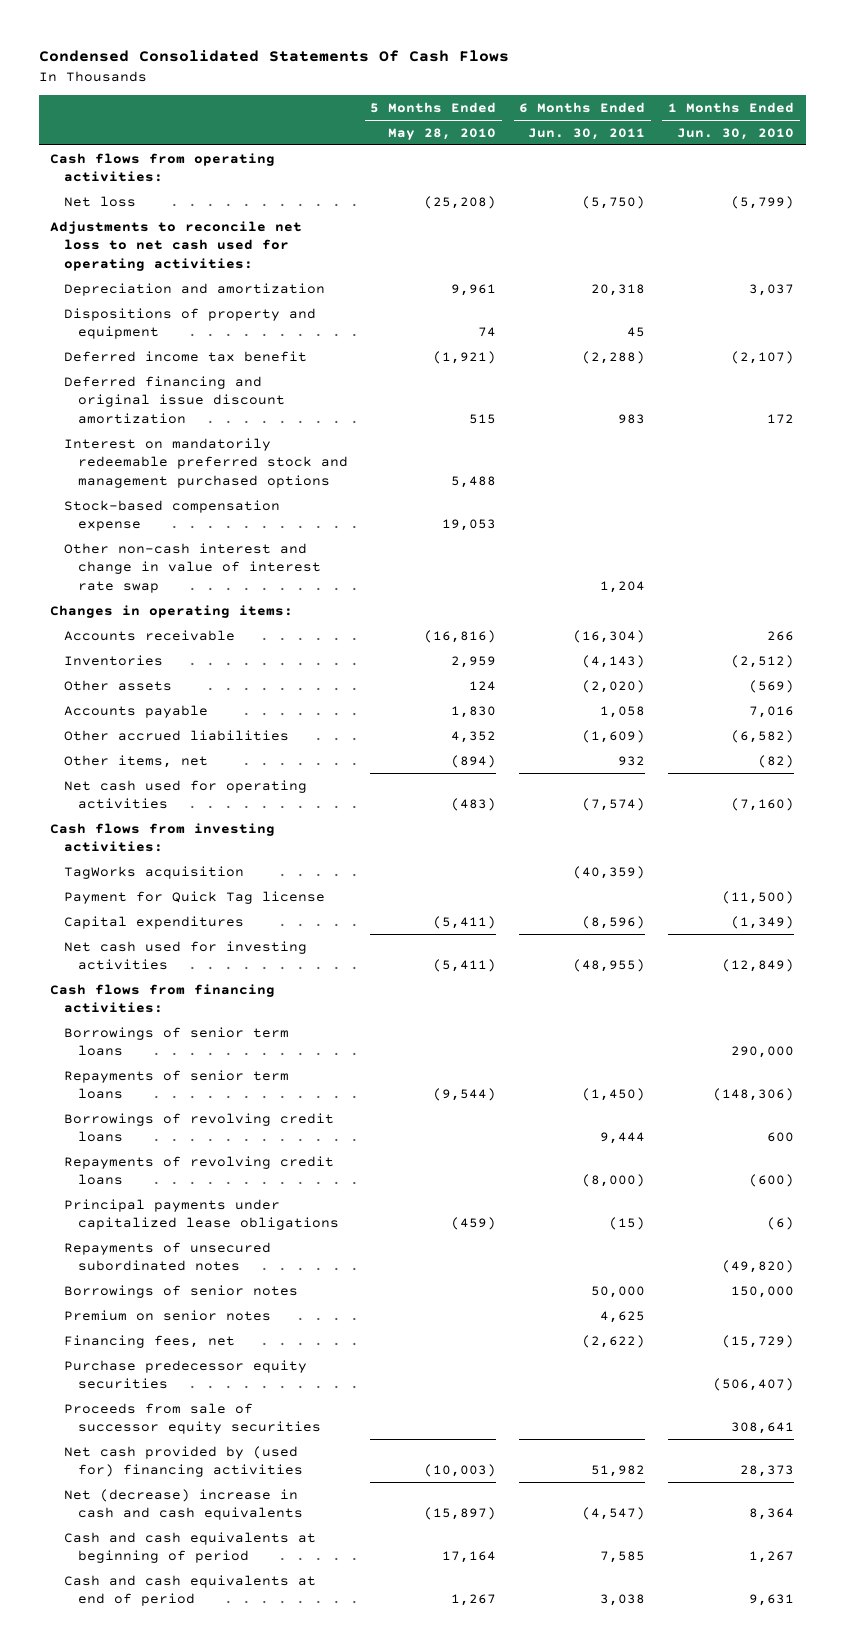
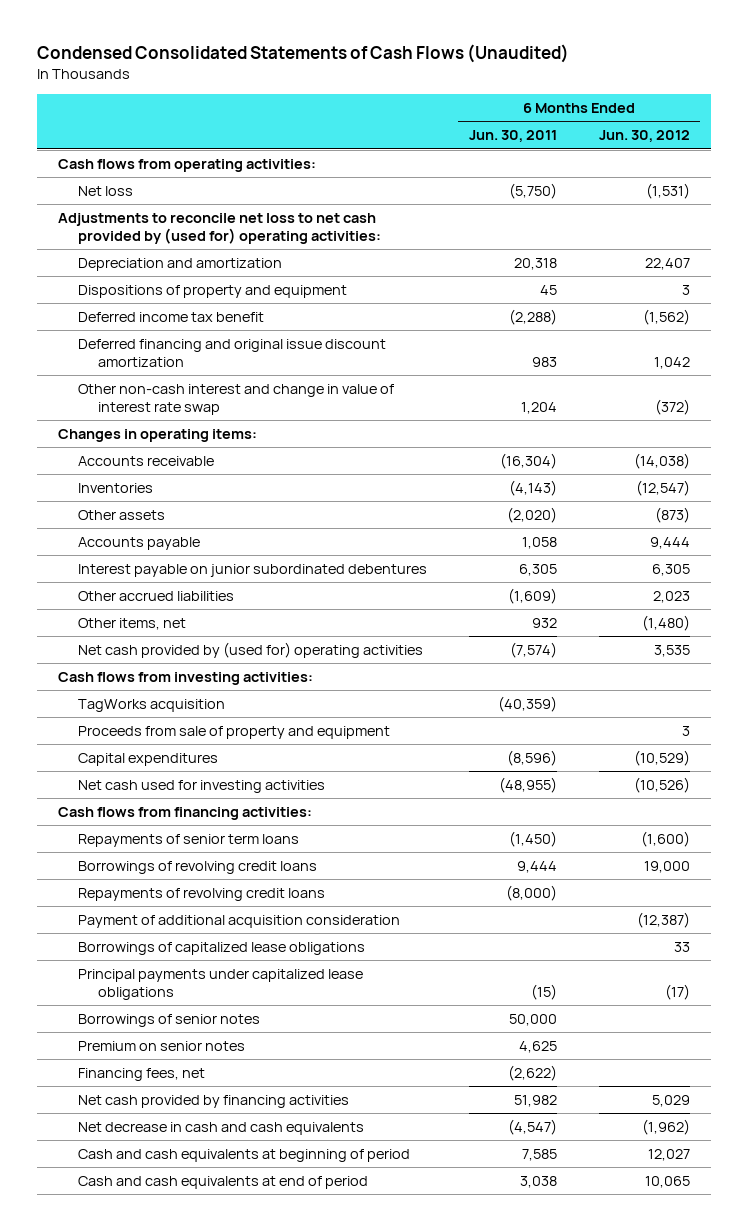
- Condensed Consolidated Statements Of Cash Flows
+ Condensed Consolidated Statements of Cash Flows (Unaudited)
- | 5 Months Ended May 28, 2010 | 6 Months Ended Jun. 30, 2011 | 1 Months Ended Jun. 30, 2010
+ | 6 Months Ended Jun. 30, 2011 | 6 Months Ended Jun. 30, 2012
- Adjustments to reconcile net loss to net cash used for operating activities:
+ Adjustments to reconcile net loss to net cash provided by (used for) operating activities:
- Interest on mandatorily redeemable preferred stock and management purchased options | 5,488 | |
- Stock-based compensation expense | 19,053 | |
+ Interest payable on junior subordinated debentures | 6,305 | 6,305
- Net cash used for operating activities | (483) | (7,574) | (7,160)
+ Net cash provided by (used for) operating activities | (7,574) | 3,535
- Payment for Quick Tag license | | | (11,500)
+ Proceeds from sale of property and equipment | | 3
- Borrowings of senior term loans | | | 290,000
+ Payment of additional acquisition consideration | | (12,387)
+ Borrowings of capitalized lease obligations | | 33
- Repayments of unsecured subordinated notes | | | (49,820)
- Purchase predecessor equity securities | | | (506,407)
- Proceeds from sale of successor equity securities | | | 308,641
- Net cash provided by (used for) financing activities | (10,003) | 51,982 | 28,373
- Net (decrease) increase in cash and cash equivalents | (15,897) | (4,547) | 8,364
+ Net cash provided by financing activities | 51,982 | 5,029
+ Net decrease in cash and cash equivalents | (4,547) | (1,962)

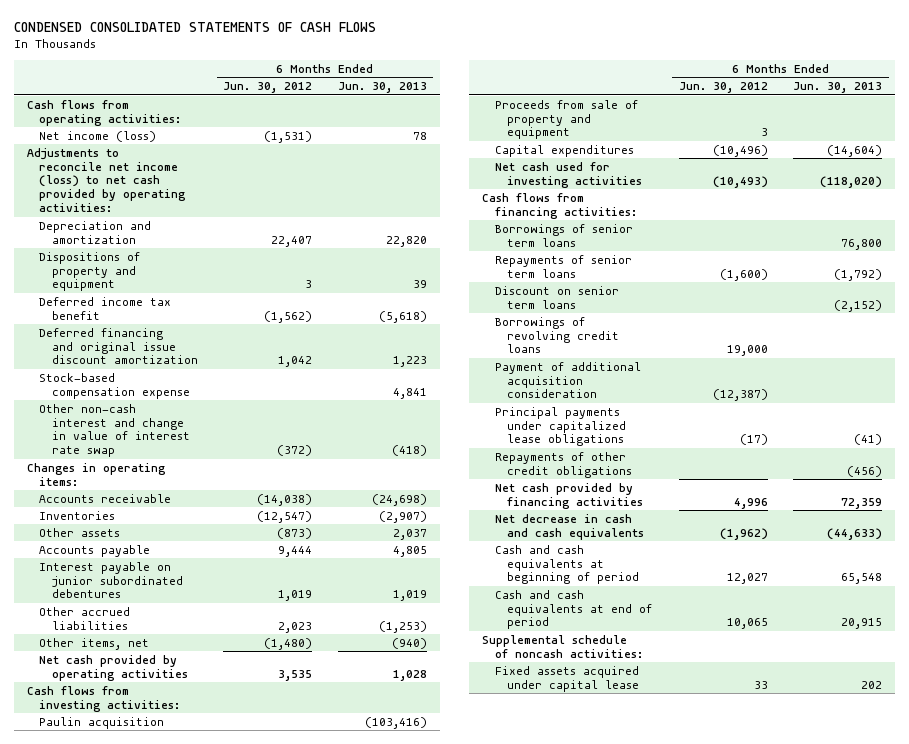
- Condensed Consolidated Statements of Cash Flows (Unaudited)
+ CONDENSED CONSOLIDATED STATEMENTS OF CASH FLOWS
- | 6 Months Ended Jun. 30, 2011 | 6 Months Ended Jun. 30, 2012
+ | 6 Months Ended Jun. 30, 2012 | 6 Months Ended Jun. 30, 2013
- Net loss | (5,750) | (1,531)
- Adjustments to reconcile net loss to net cash provided by (used for) operating activities:
+ Net income (loss) | (1,531) | 78
+ Adjustments to reconcile net income (loss) to net cash provided by operating activities:
+ Stock-based compensation expense | | 4,841
- Interest payable on junior subordinated debentures | 6,305 | 6,305
+ Interest payable on junior subordinated debentures | 1,019 | 1,019
- Net cash provided by (used for) operating activities | (7,574) | 3,535
+ Net cash provided by operating activities | 3,535 | 1,028
- TagWorks acquisition | (40,359) |
+ Paulin acquisition | | (103,416)
- Capital expenditures | (8,596) | (10,529)
- Net cash used for investing activities | (48,955) | (10,526)
+ Capital expenditures | (10,496) | (14,604)
+ Net cash used for investing activities | (10,493) | (118,020)
+ Borrowings of senior term loans | | 76,800
+ Discount on senior term loans | | (2,152)
- Repayments of revolving credit loans | (8,000) |
- Borrowings of capitalized lease obligations | | 33
- Borrowings of senior notes | 50,000 |
- Premium on senior notes | 4,625 |
- Financing fees, net | (2,622) |
- Net cash provided by financing activities | 51,982 | 5,029
+ Repayments of other credit obligations | | (456)
+ Net cash provided by financing activities | 4,996 | 72,359
+ Supplemental schedule of noncash activities:
+ Fixed assets acquired under capital lease | 33 | 202

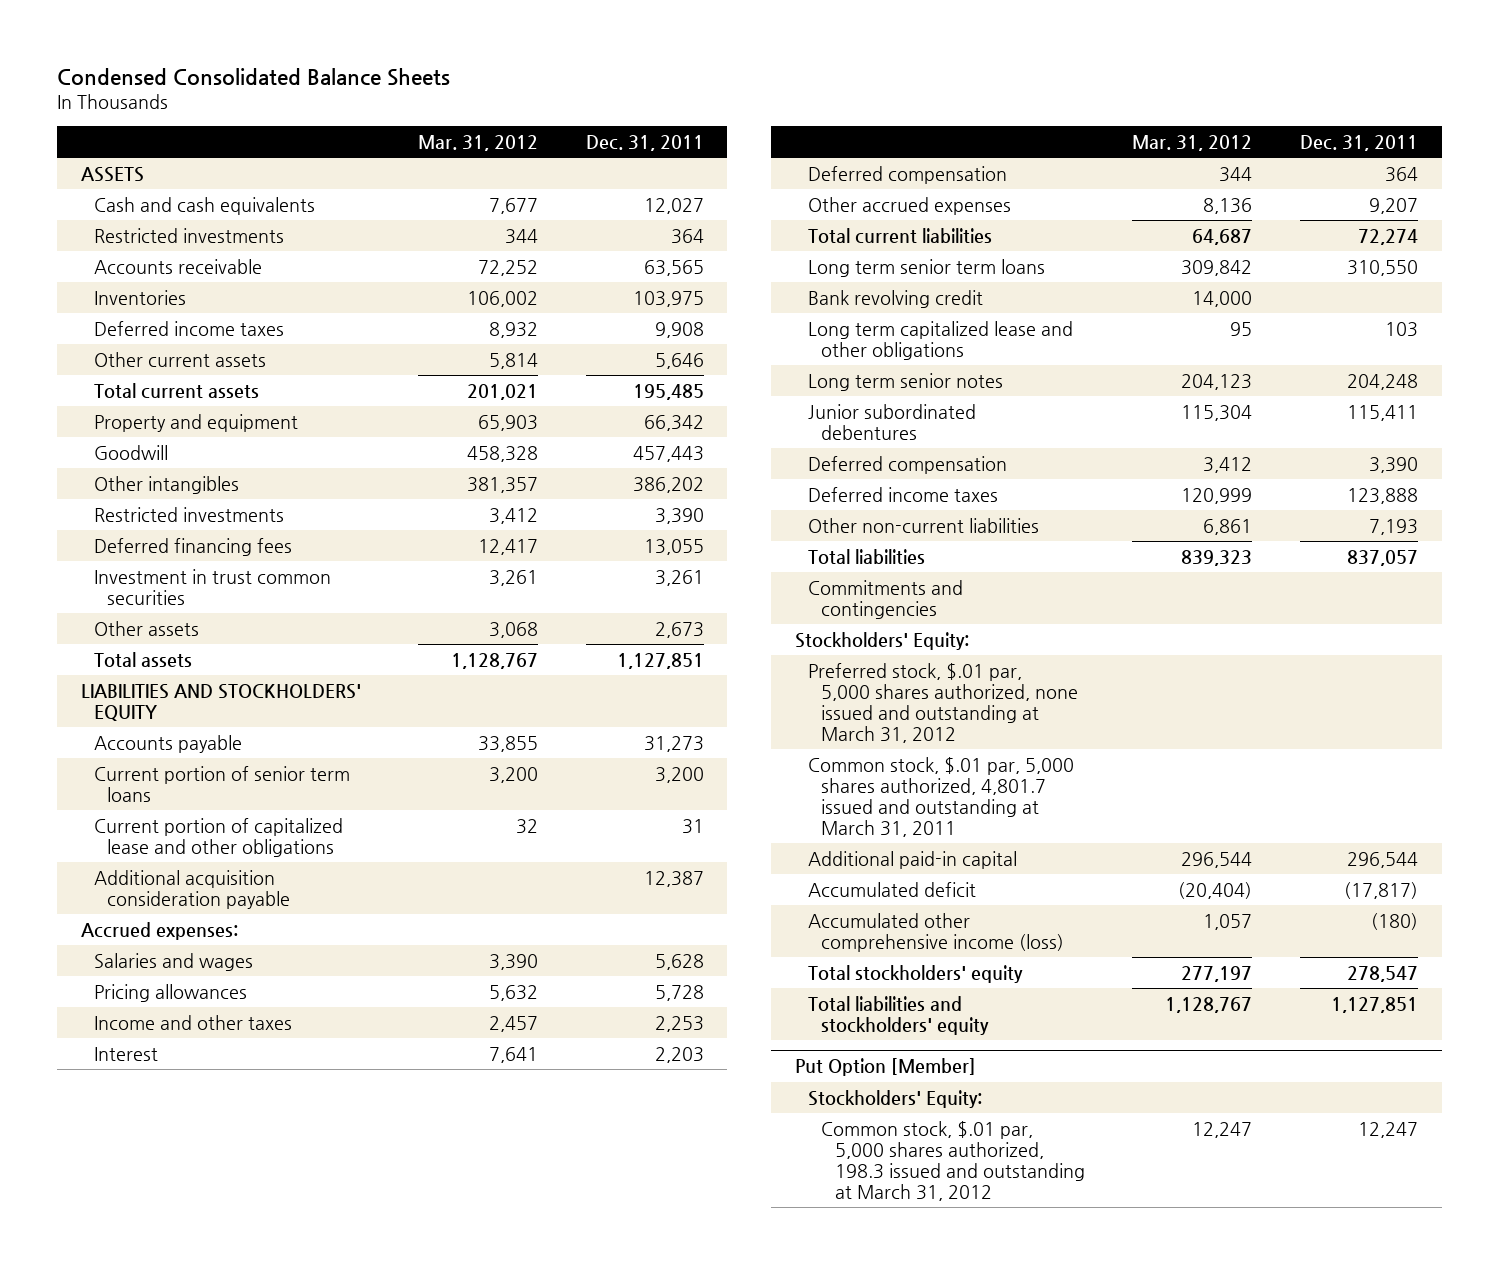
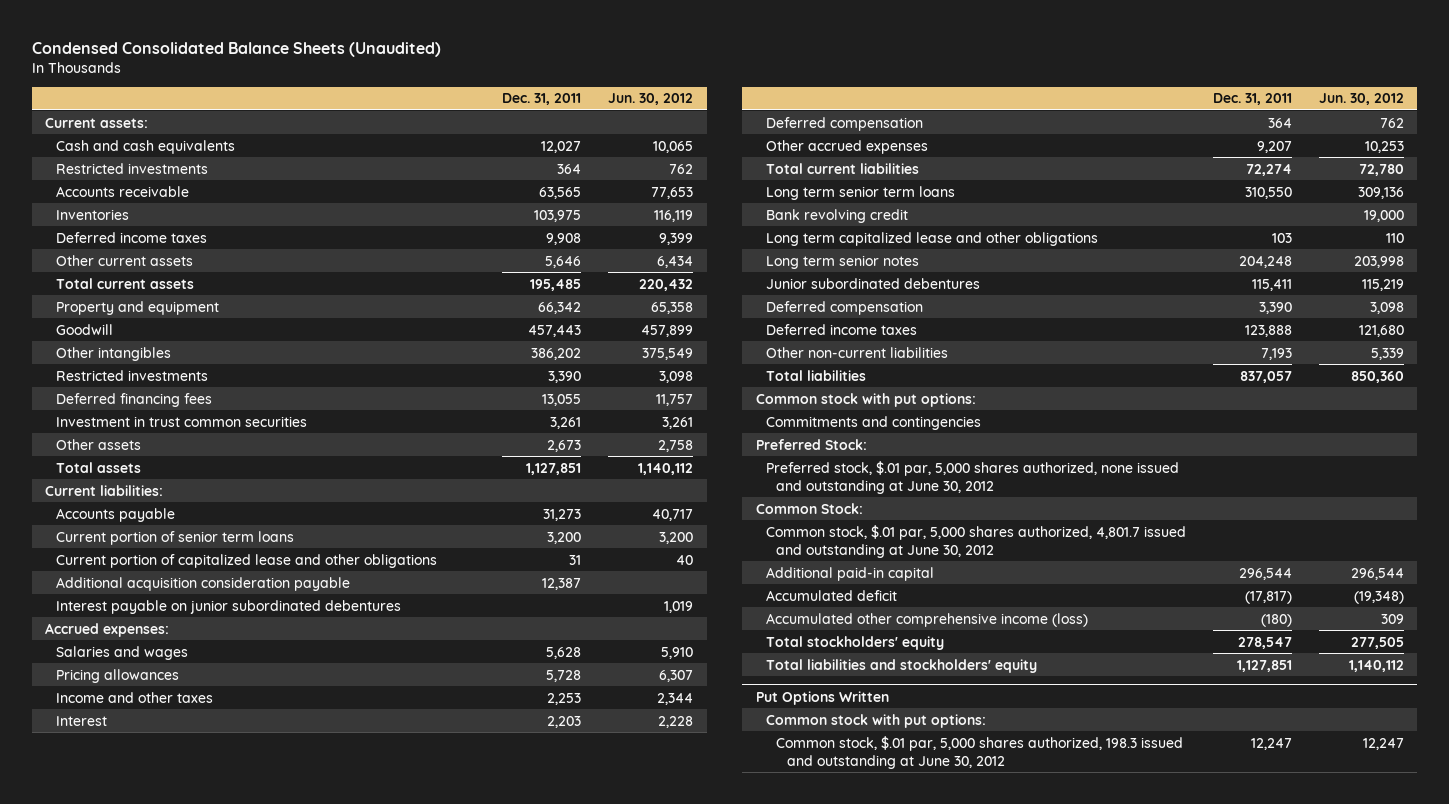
- Condensed Consolidated Balance Sheets
+ Condensed Consolidated Balance Sheets (Unaudited)
- | Mar. 31, 2012 | Dec. 31, 2011
+ | Dec. 31, 2011 | Jun. 30, 2012
- ASSETS
+ Current assets:
- LIABILITIES AND STOCKHOLDERS' EQUITY
+ Current liabilities:
+ Interest payable on junior subordinated debentures | | 1,019
+ Common stock with put options:
- Stockholders' Equity:
- Preferred stock, $.01 par, 5,000 shares authorized, none issued and outstanding at March 31, 2012
- Common stock, $.01 par, 5,000 shares authorized, 4,801.7 issued and outstanding at March 31, 2011
+ Preferred Stock:
+ Preferred stock, $.01 par, 5,000 shares authorized, none issued and outstanding at June 30, 2012
+ Common Stock:
+ Common stock, $.01 par, 5,000 shares authorized, 4,801.7 issued and outstanding at June 30, 2012
- Put Option [Member]
- Stockholders' Equity:
- Common stock, $.01 par, 5,000 shares authorized, 198.3 issued and outstanding at March 31, 2012 | 12,247 | 12,247
+ Put Options Written
+ Common stock with put options:
+ Common stock, $.01 par, 5,000 shares authorized, 198.3 issued and outstanding at June 30, 2012 | 12,247 | 12,247

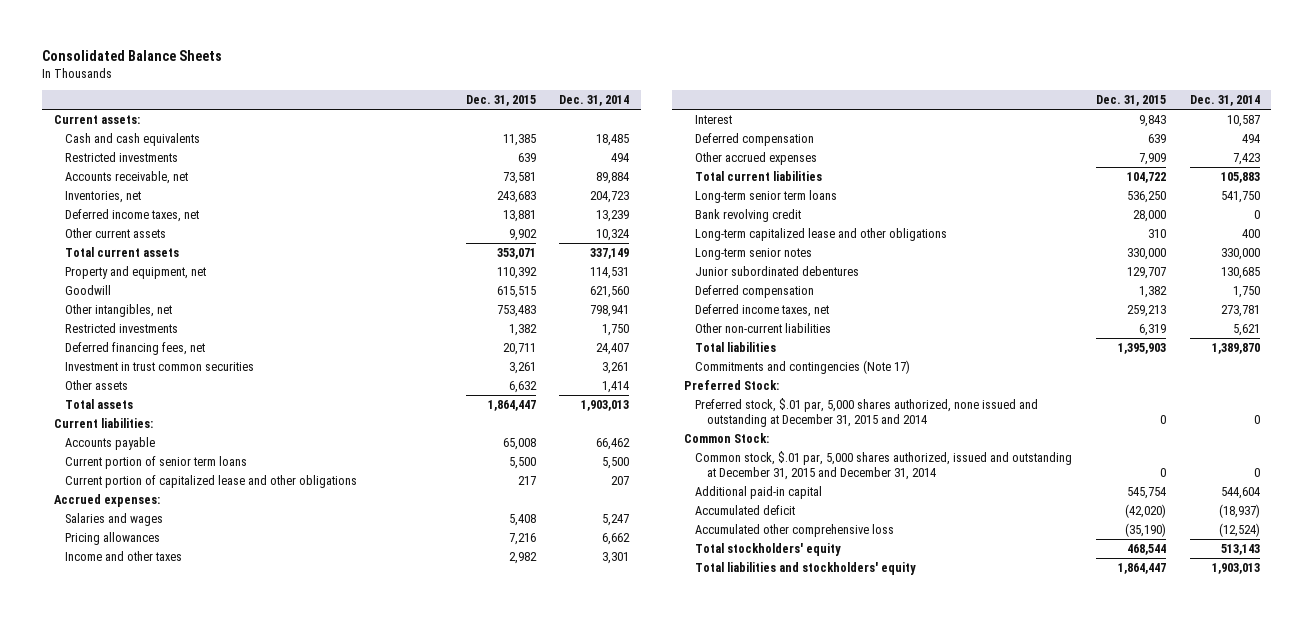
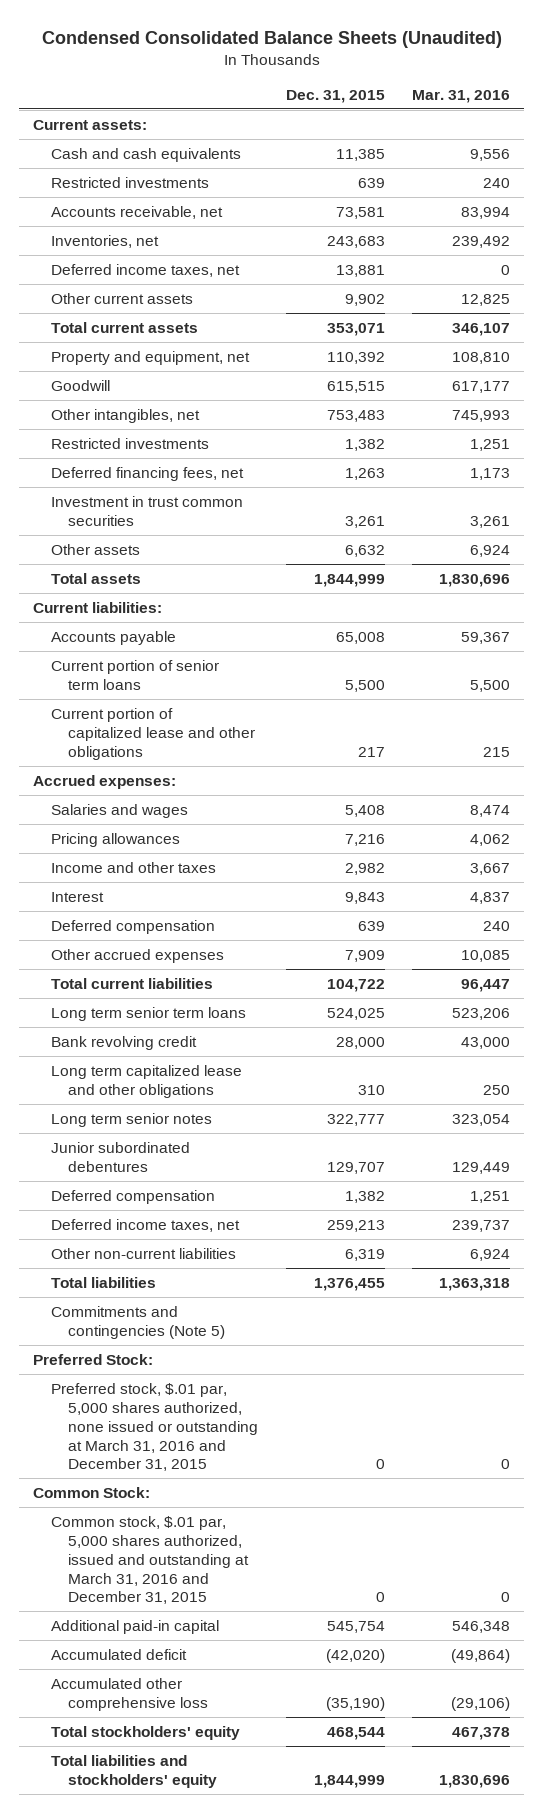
- Consolidated Balance Sheets
+ Condensed Consolidated Balance Sheets (Unaudited)
- | Dec. 31, 2015 | Dec. 31, 2014
+ | Dec. 31, 2015 | Mar. 31, 2016
- Deferred financing fees, net | 20,711 | 24,407
+ Deferred financing fees, net | 1,263 | 1,173
- Total assets | 1,864,447 | 1,903,013
+ Total assets | 1,844,999 | 1,830,696
- Long-term senior term loans | 536,250 | 541,750
+ Long term senior term loans | 524,025 | 523,206
- Long-term capitalized lease and other obligations | 310 | 400
- Long-term senior notes | 330,000 | 330,000
+ Long term capitalized lease and other obligations | 310 | 250
+ Long term senior notes | 322,777 | 323,054
- Total liabilities | 1,395,903 | 1,389,870
- Commitments and contingencies (Note 17)
+ Total liabilities | 1,376,455 | 1,363,318
+ Commitments and contingencies (Note 5)
- Preferred stock, $.01 par, 5,000 shares authorized, none issued and outstanding at December 31, 2015 and 2014 | 0 | 0
+ Preferred stock, $.01 par, 5,000 shares authorized, none issued or outstanding at March 31, 2016 and December 31, 2015 | 0 | 0
- Common stock, $.01 par, 5,000 shares authorized, issued and outstanding at December 31, 2015 and December 31, 2014 | 0 | 0
+ Common stock, $.01 par, 5,000 shares authorized, issued and outstanding at March 31, 2016 and December 31, 2015 | 0 | 0
- Total liabilities and stockholders' equity | 1,864,447 | 1,903,013
+ Total liabilities and stockholders' equity | 1,844,999 | 1,830,696

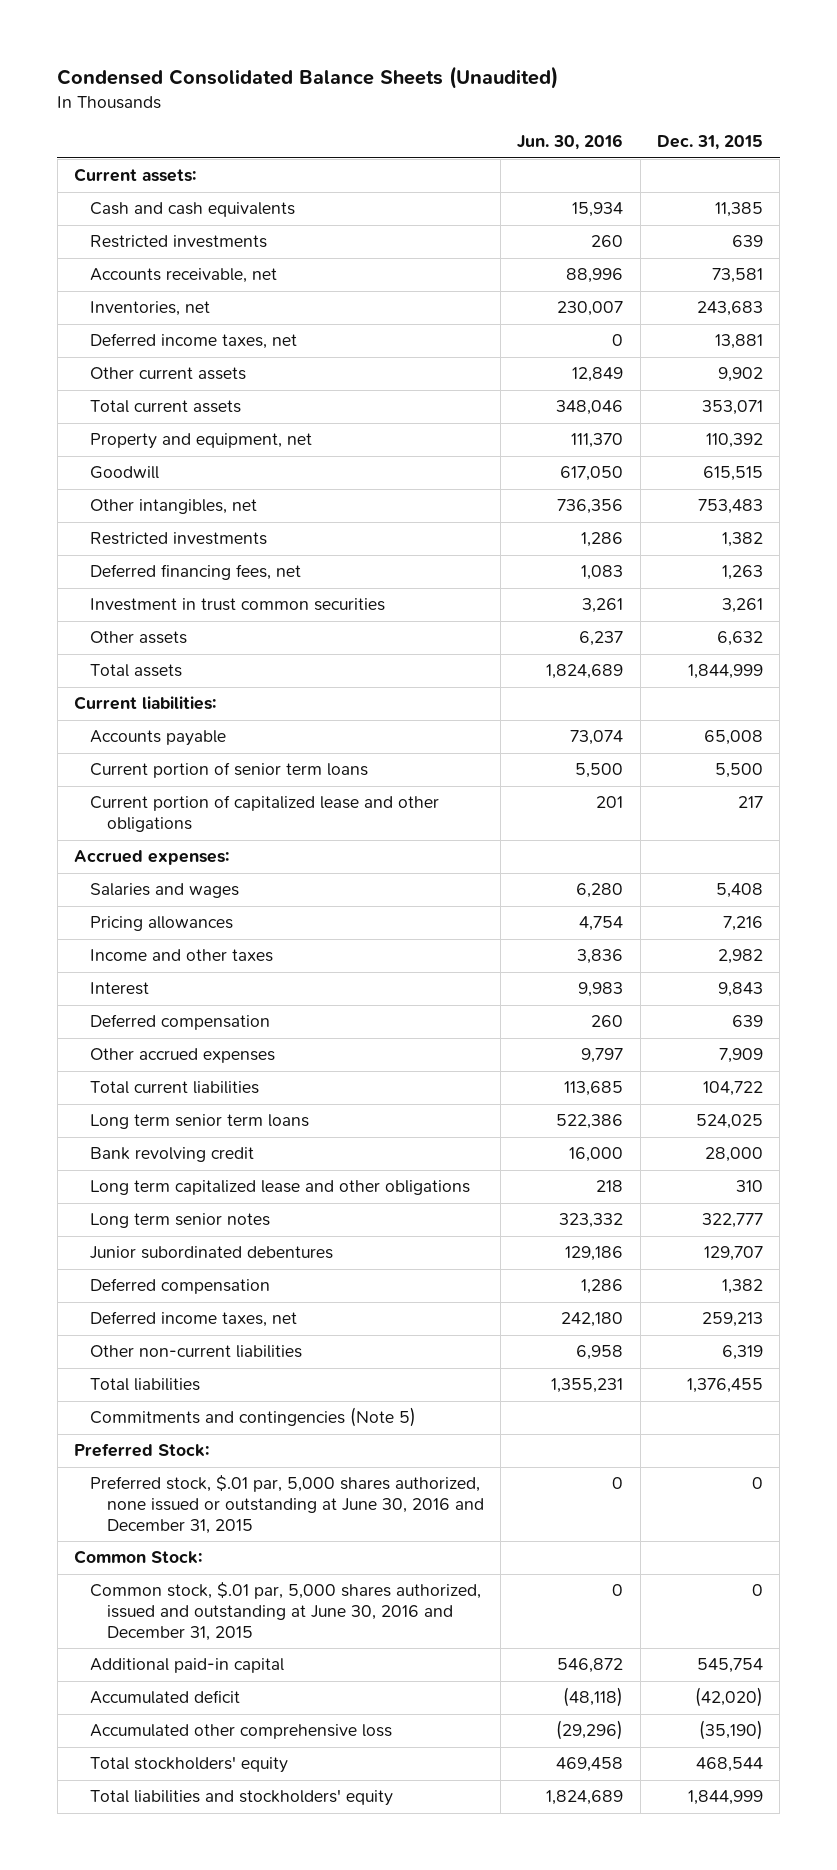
- | Dec. 31, 2015 | Mar. 31, 2016
+ | Jun. 30, 2016 | Dec. 31, 2015
- Preferred stock, $.01 par, 5,000 shares authorized, none issued or outstanding at March 31, 2016 and December 31, 2015 | 0 | 0
+ Preferred stock, $.01 par, 5,000 shares authorized, none issued or outstanding at June 30, 2016 and December 31, 2015 | 0 | 0
- Common stock, $.01 par, 5,000 shares authorized, issued and outstanding at March 31, 2016 and December 31, 2015 | 0 | 0
+ Common stock, $.01 par, 5,000 shares authorized, issued and outstanding at June 30, 2016 and December 31, 2015 | 0 | 0

